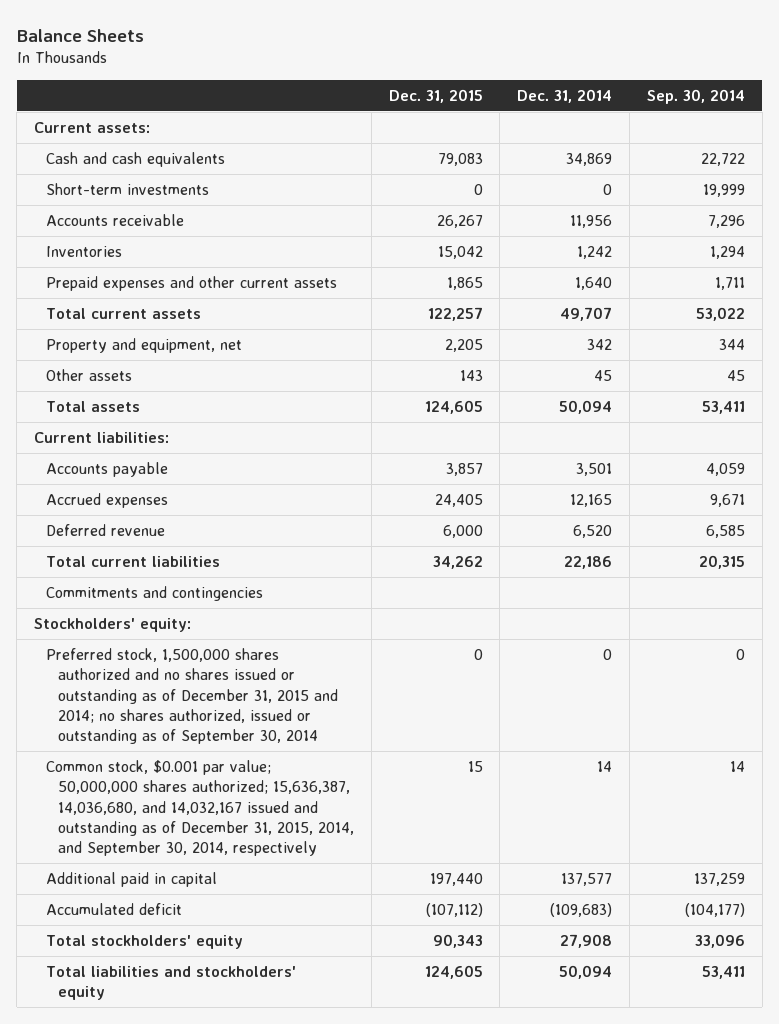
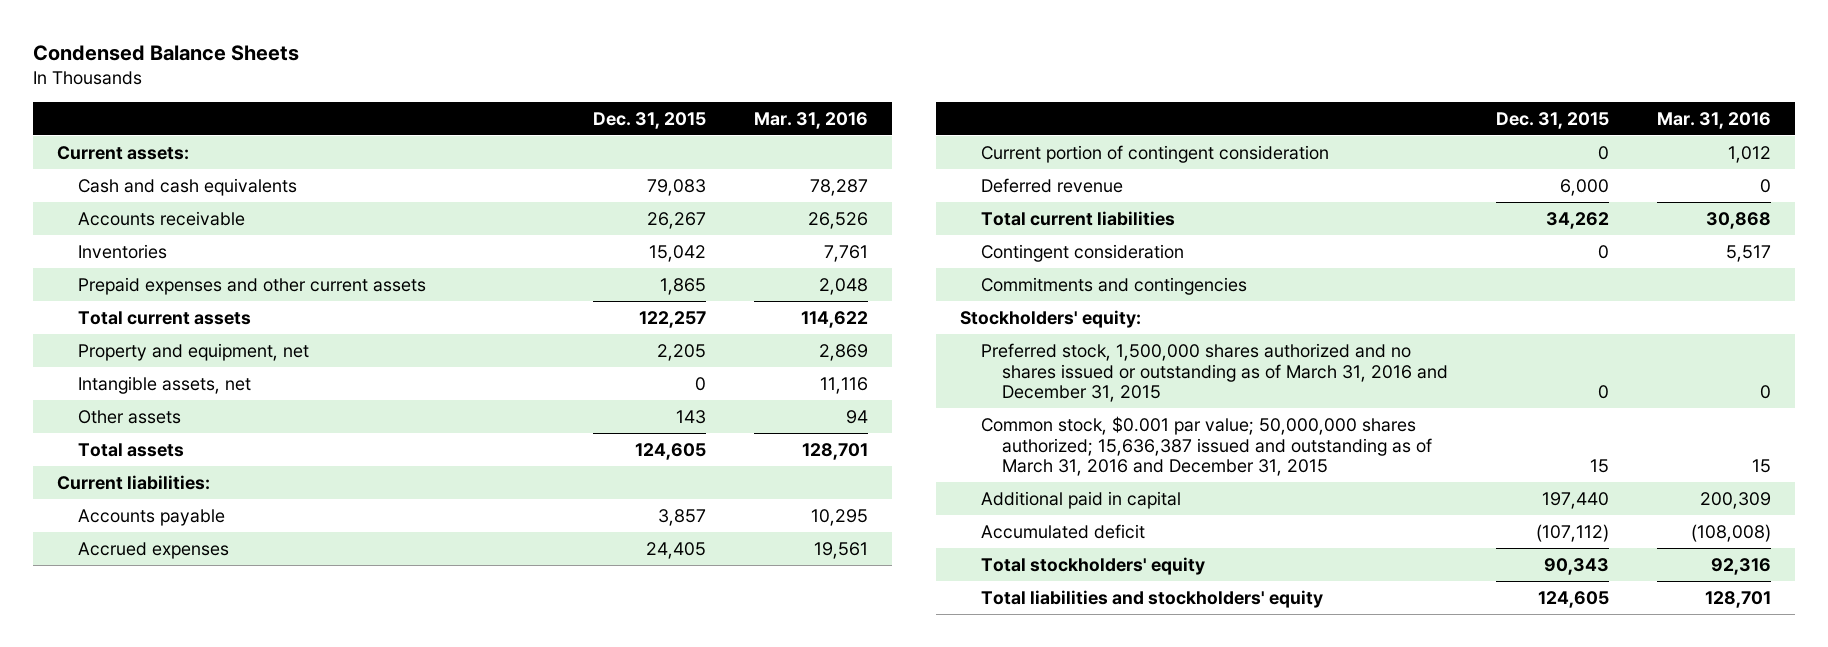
- Balance Sheets
+ Condensed Balance Sheets
- | Dec. 31, 2015 | Dec. 31, 2014 | Sep. 30, 2014
+ | Dec. 31, 2015 | Mar. 31, 2016
- Short-term investments | 0 | 0 | 19,999
+ Intangible assets, net | 0 | 11,116
+ Current portion of contingent consideration | 0 | 1,012
+ Contingent consideration | 0 | 5,517
- Preferred stock, 1,500,000 shares authorized and no shares issued or outstanding as of December 31, 2015 and 2014; no shares authorized, issued or outstanding as of September 30, 2014 | 0 | 0 | 0
- Common stock, $0.001 par value; 50,000,000 shares authorized; 15,636,387, 14,036,680, and 14,032,167 issued and outstanding as of December 31, 2015, 2014, and September 30, 2014, respectively | 15 | 14 | 14
+ Preferred stock, 1,500,000 shares authorized and no shares issued or outstanding as of March 31, 2016 and December 31, 2015 | 0 | 0
+ Common stock, $0.001 par value; 50,000,000 shares authorized; 15,636,387 issued and outstanding as of March 31, 2016 and December 31, 2015 | 15 | 15

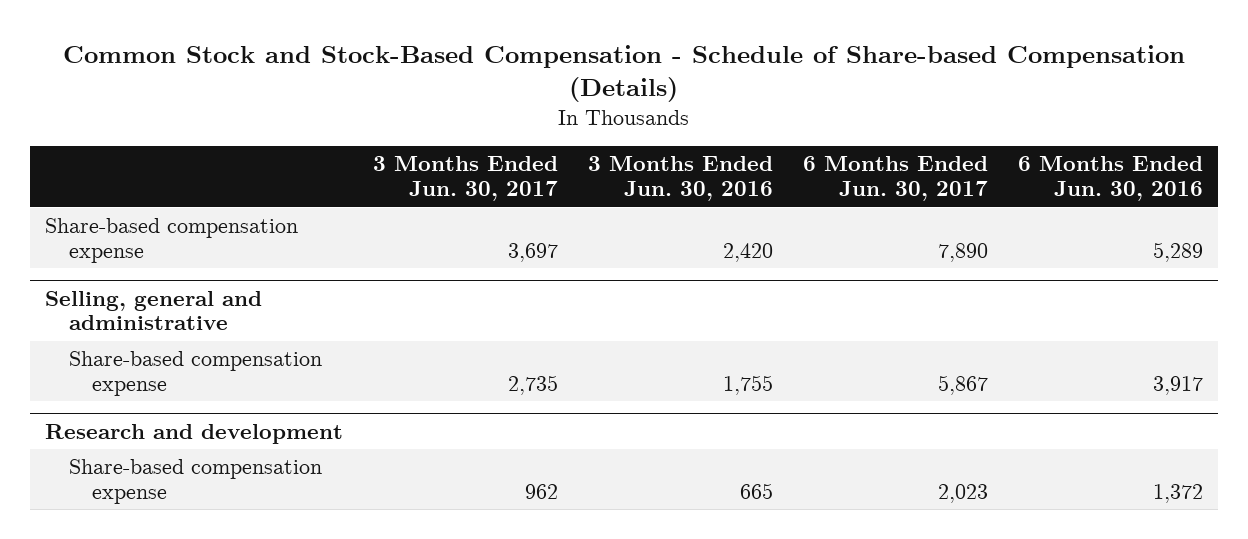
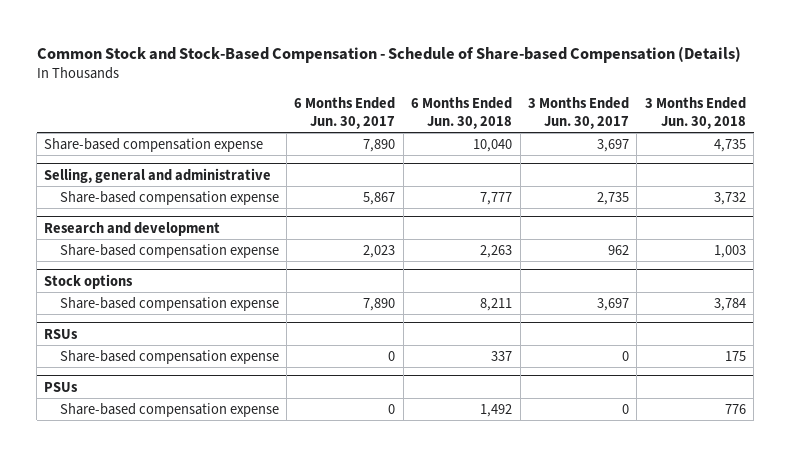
- | 3 Months Ended Jun. 30, 2017 | 3 Months Ended Jun. 30, 2016 | 6 Months Ended Jun. 30, 2017 | 6 Months Ended Jun. 30, 2016
+ | 6 Months Ended Jun. 30, 2017 | 6 Months Ended Jun. 30, 2018 | 3 Months Ended Jun. 30, 2017 | 3 Months Ended Jun. 30, 2018
+ Stock options
+ Share-based compensation expense | 7,890 | 8,211 | 3,697 | 3,784
+ RSUs
+ Share-based compensation expense | 0 | 337 | 0 | 175
+ PSUs
+ Share-based compensation expense | 0 | 1,492 | 0 | 776

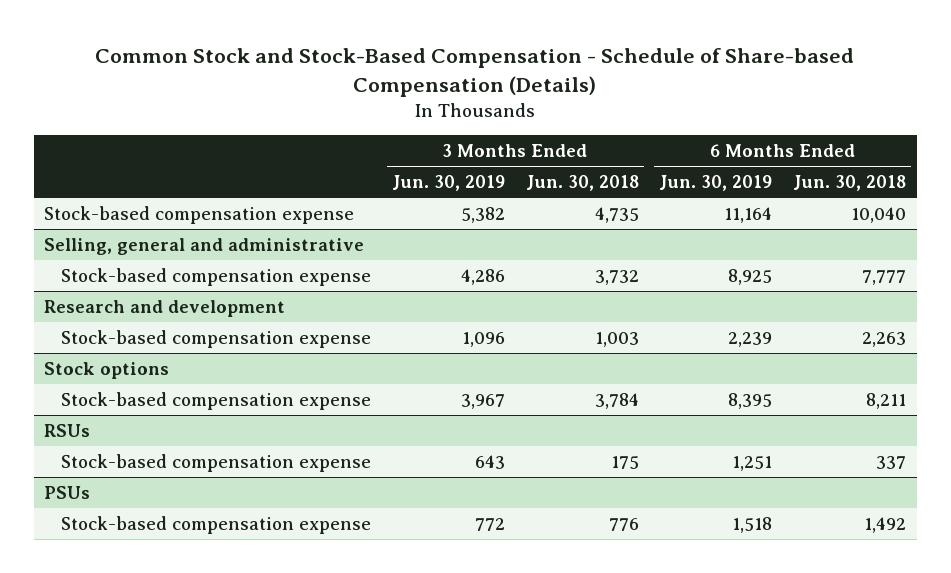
- | 6 Months Ended Jun. 30, 2017 | 6 Months Ended Jun. 30, 2018 | 3 Months Ended Jun. 30, 2017 | 3 Months Ended Jun. 30, 2018
+ | 3 Months Ended Jun. 30, 2019 | 3 Months Ended Jun. 30, 2018 | 6 Months Ended Jun. 30, 2019 | 6 Months Ended Jun. 30, 2018
- Share-based compensation expense | 7,890 | 10,040 | 3,697 | 4,735
+ Stock-based compensation expense | 5,382 | 4,735 | 11,164 | 10,040
@ Selling, general and administrative
- Share-based compensation expense | 5,867 | 7,777 | 2,735 | 3,732
+ Stock-based compensation expense | 4,286 | 3,732 | 8,925 | 7,777
@ Research and development
- Share-based compensation expense | 2,023 | 2,263 | 962 | 1,003
+ Stock-based compensation expense | 1,096 | 1,003 | 2,239 | 2,263
@ Stock options
- Share-based compensation expense | 7,890 | 8,211 | 3,697 | 3,784
+ Stock-based compensation expense | 3,967 | 3,784 | 8,395 | 8,211
@ RSUs
- Share-based compensation expense | 0 | 337 | 0 | 175
+ Stock-based compensation expense | 643 | 175 | 1,251 | 337
@ PSUs
- Share-based compensation expense | 0 | 1,492 | 0 | 776
+ Stock-based compensation expense | 772 | 776 | 1,518 | 1,492

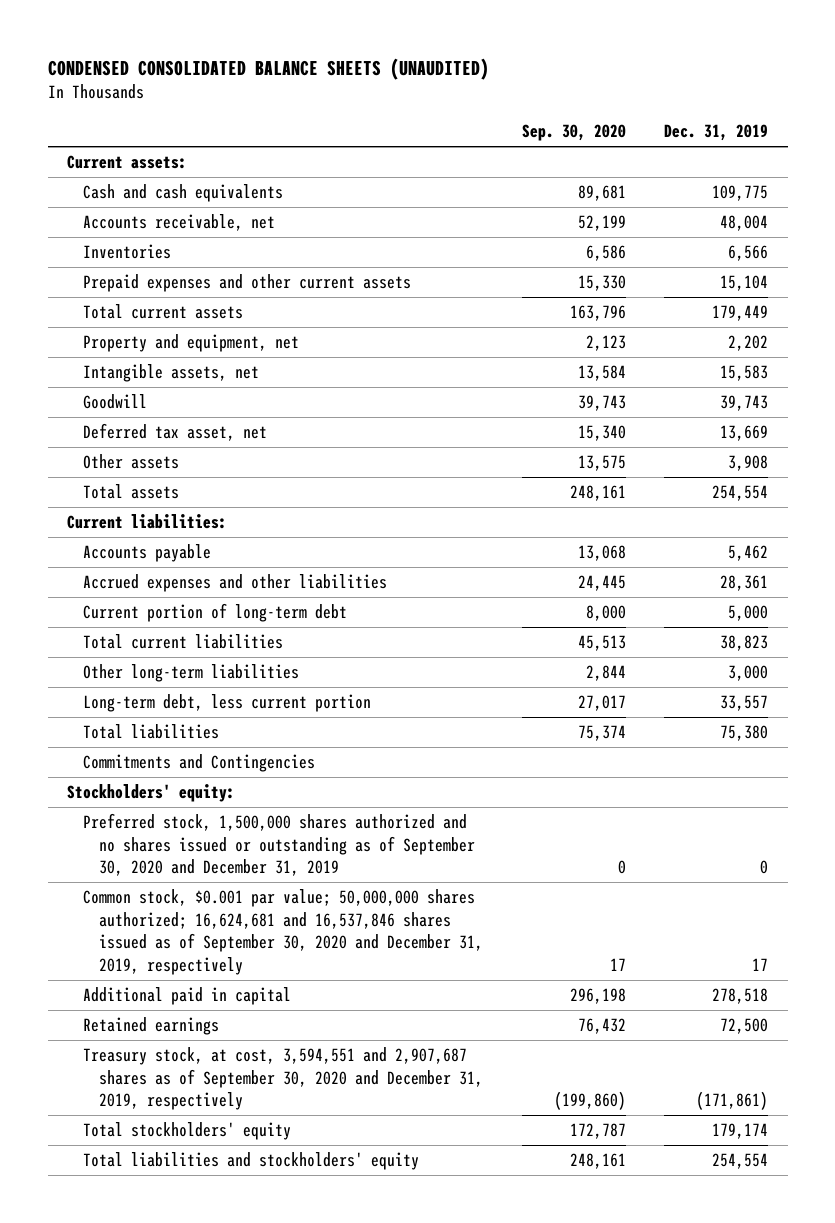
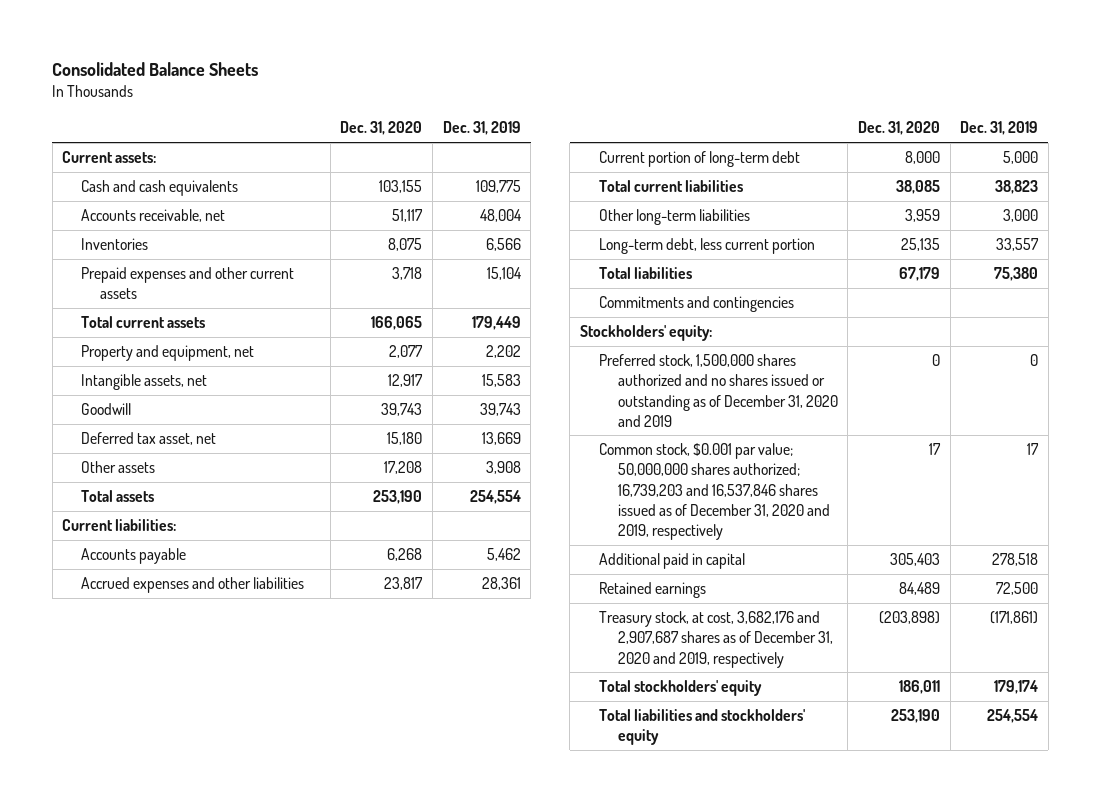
- CONDENSED CONSOLIDATED BALANCE SHEETS (UNAUDITED)
+ Consolidated Balance Sheets
- | Sep. 30, 2020 | Dec. 31, 2019
+ | Dec. 31, 2020 | Dec. 31, 2019
- Commitments and Contingencies
+ Commitments and contingencies
- Preferred stock, 1,500,000 shares authorized and no shares issued or outstanding as of September 30, 2020 and December 31, 2019 | 0 | 0
- Common stock, $0.001 par value; 50,000,000 shares authorized; 16,624,681 and 16,537,846 shares issued as of September 30, 2020 and December 31, 2019, respectively | 17 | 17
+ Preferred stock, 1,500,000 shares authorized and no shares issued or outstanding as of December 31, 2020 and 2019 | 0 | 0
+ Common stock, $0.001 par value; 50,000,000 shares authorized; 16,739,203 and 16,537,846 shares issued as of December 31, 2020 and 2019, respectively | 17 | 17
- Treasury stock, at cost, 3,594,551 and 2,907,687 shares as of September 30, 2020 and December 31, 2019, respectively | (199,860) | (171,861)
+ Treasury stock, at cost, 3,682,176 and 2,907,687 shares as of December 31, 2020 and 2019, respectively | (203,898) | (171,861)

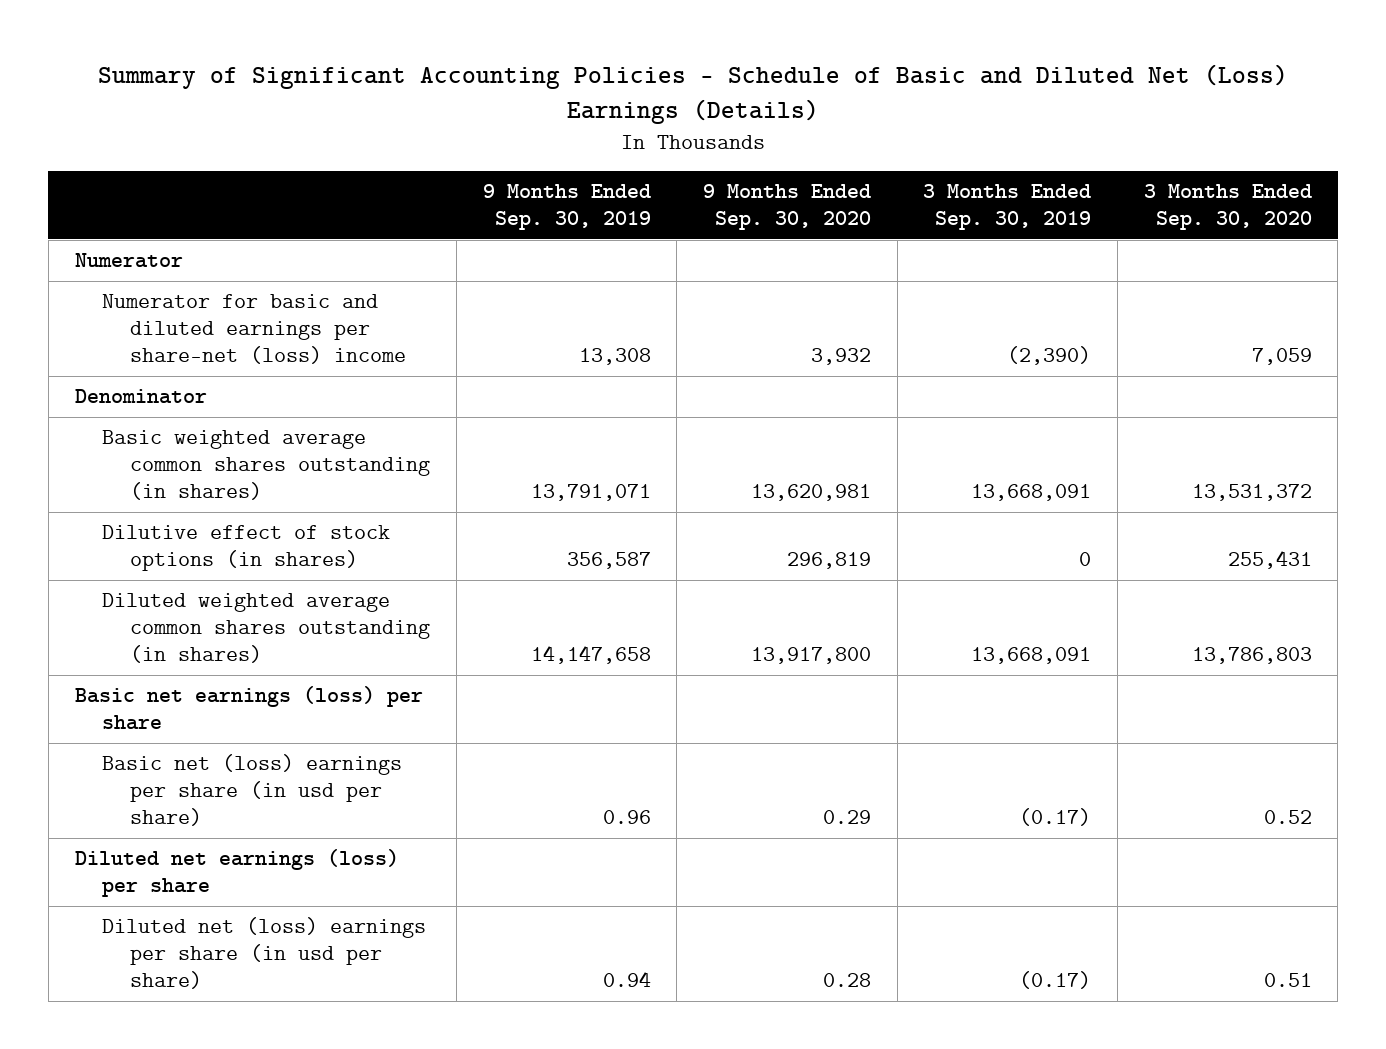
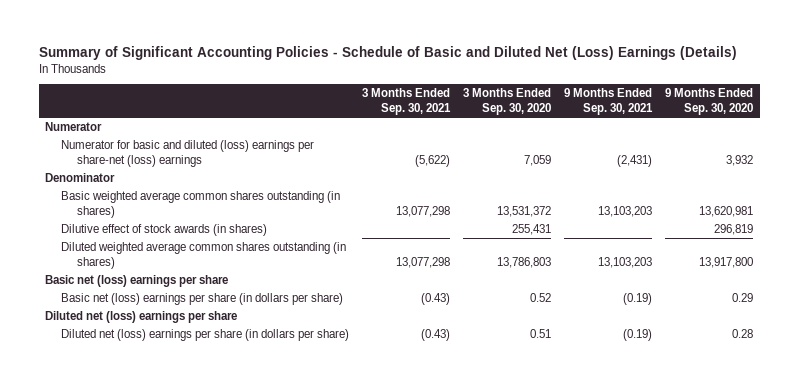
- | 9 Months Ended Sep. 30, 2019 | 9 Months Ended Sep. 30, 2020 | 3 Months Ended Sep. 30, 2019 | 3 Months Ended Sep. 30, 2020
+ | 3 Months Ended Sep. 30, 2021 | 3 Months Ended Sep. 30, 2020 | 9 Months Ended Sep. 30, 2021 | 9 Months Ended Sep. 30, 2020
- Numerator for basic and diluted earnings per share-net (loss) income | 13,308 | 3,932 | (2,390) | 7,059
+ Numerator for basic and diluted (loss) earnings per share-net (loss) earnings | (5,622) | 7,059 | (2,431) | 3,932
- Dilutive effect of stock options (in shares) | 356,587 | 296,819 | 0 | 255,431
+ Dilutive effect of stock awards (in shares) | | 255,431 | | 296,819
- Basic net earnings (loss) per share
- Basic net (loss) earnings per share (in usd per share) | 0.96 | 0.29 | (0.17) | 0.52
- Diluted net earnings (loss) per share
- Diluted net (loss) earnings per share (in usd per share) | 0.94 | 0.28 | (0.17) | 0.51
+ Basic net (loss) earnings per share
+ Basic net (loss) earnings per share (in dollars per share) | (0.43) | 0.52 | (0.19) | 0.29
+ Diluted net (loss) earnings per share
+ Diluted net (loss) earnings per share (in dollars per share) | (0.43) | 0.51 | (0.19) | 0.28

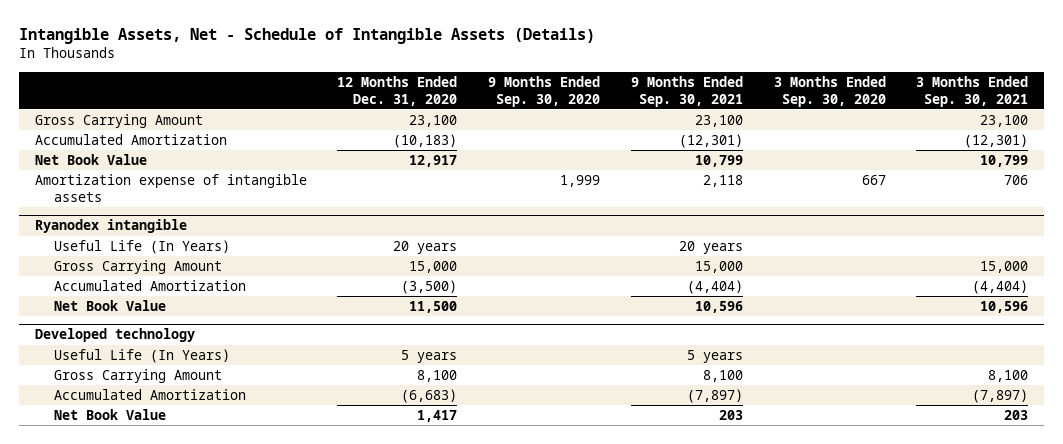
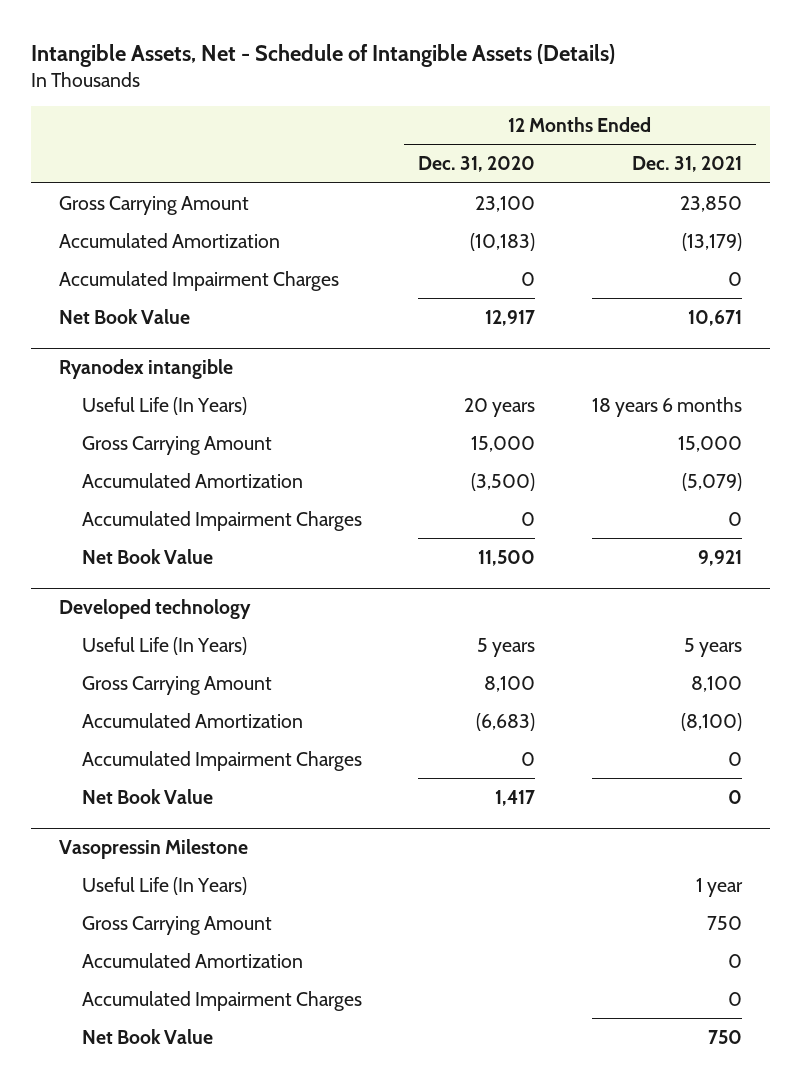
- | 12 Months Ended Dec. 31, 2020 | 9 Months Ended Sep. 30, 2020 | 9 Months Ended Sep. 30, 2021 | 3 Months Ended Sep. 30, 2020 | 3 Months Ended Sep. 30, 2021
+ | 12 Months Ended Dec. 31, 2020 | 12 Months Ended Dec. 31, 2021
+ Accumulated Impairment Charges | 0 | 0
- Amortization expense of intangible assets | | 1,999 | 2,118 | 667 | 706
@ Ryanodex intangible
+ Accumulated Impairment Charges | 0 | 0
@ Developed technology
+ Accumulated Impairment Charges | 0 | 0
+ Vasopressin Milestone
+ Useful Life (In Years) | | 1 year
+ Gross Carrying Amount | | 750
+ Accumulated Amortization | | 0
+ Accumulated Impairment Charges | | 0
+ Net Book Value | | 750

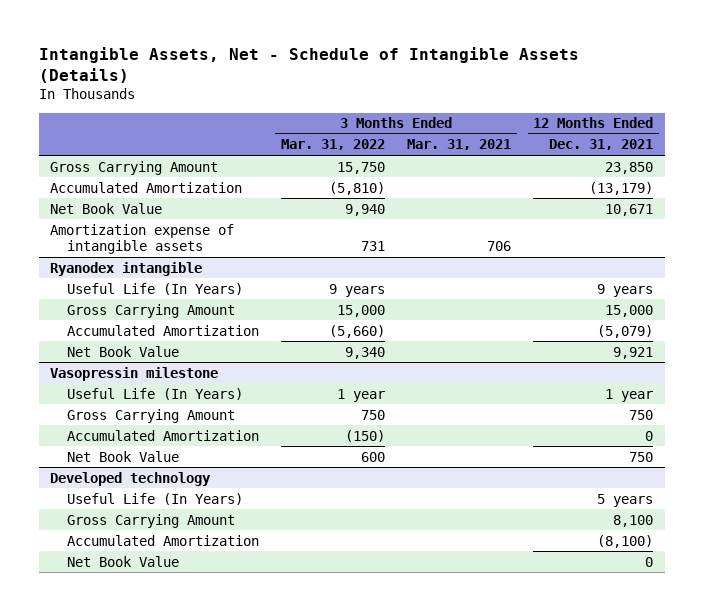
- | 12 Months Ended Dec. 31, 2020 | 12 Months Ended Dec. 31, 2021
+ | 3 Months Ended Mar. 31, 2022 | 3 Months Ended Mar. 31, 2021 | 12 Months Ended Dec. 31, 2021
- Accumulated Impairment Charges | 0 | 0
+ Amortization expense of intangible assets | 731 | 706 |
@ Ryanodex intangible
- Useful Life (In Years) | 20 years | 18 years 6 months
+ Useful Life (In Years) | 9 years | | 9 years
- Accumulated Impairment Charges | 0 | 0
+ Vasopressin milestone
+ Useful Life (In Years) | 1 year | | 1 year
+ Gross Carrying Amount | 750 | | 750
+ Accumulated Amortization | (150) | | 0
+ Net Book Value | 600 | | 750
@ Developed technology
- Accumulated Impairment Charges | 0 | 0
- Vasopressin Milestone
- Useful Life (In Years) | | 1 year
- Gross Carrying Amount | | 750
- Accumulated Amortization | | 0
- Accumulated Impairment Charges | | 0
- Net Book Value | | 750

